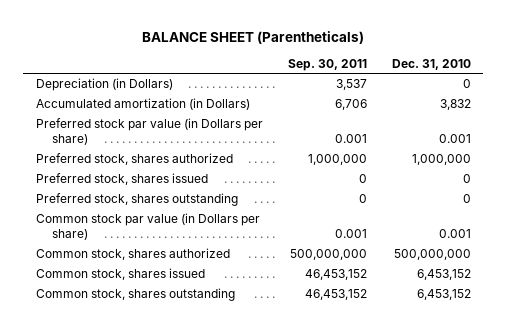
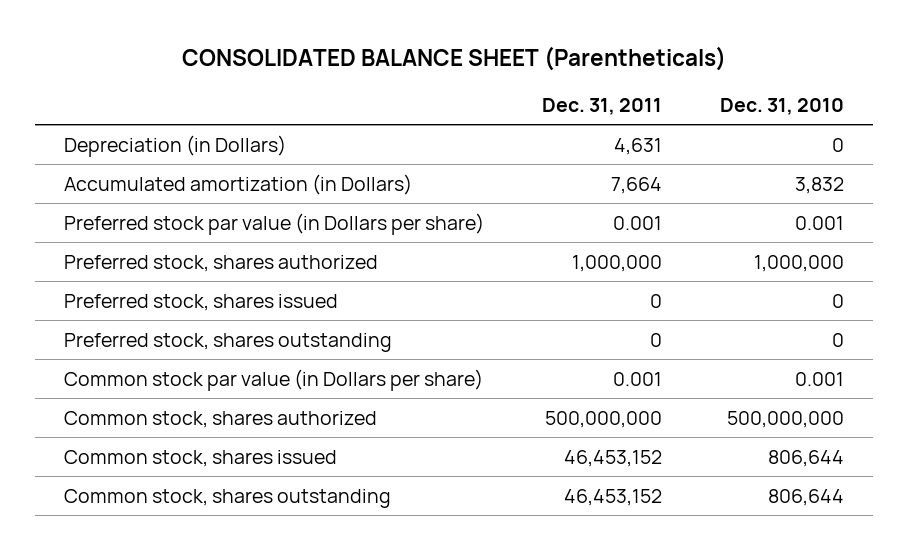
- BALANCE SHEET (Parentheticals)
+ CONSOLIDATED BALANCE SHEET (Parentheticals)
- | Sep. 30, 2011 | Dec. 31, 2010
+ | Dec. 31, 2011 | Dec. 31, 2010
- Common stock, shares issued | 46,453,152 | 6,453,152
- Common stock, shares outstanding | 46,453,152 | 6,453,152
+ Common stock, shares issued | 46,453,152 | 806,644
+ Common stock, shares outstanding | 46,453,152 | 806,644

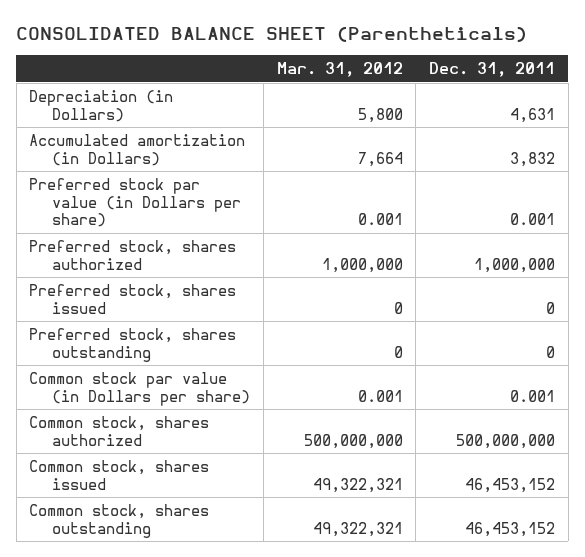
- | Dec. 31, 2011 | Dec. 31, 2010
+ | Mar. 31, 2012 | Dec. 31, 2011
- Accumulated amortization (in Dollars) | 7,664 | 3,832
+ Accumulated amortization (in Dollars) | 7,664 | 3,832

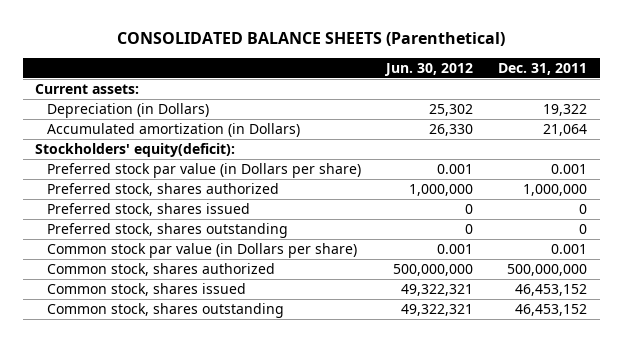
- CONSOLIDATED BALANCE SHEET (Parentheticals)
+ CONSOLIDATED BALANCE SHEETS (Parenthetical)
- | Mar. 31, 2012 | Dec. 31, 2011
+ | Jun. 30, 2012 | Dec. 31, 2011
- Depreciation (in Dollars) | 5,800 | 4,631
- Accumulated amortization (in Dollars) | 7,664 | 3,832
+ Current assets:
+ Depreciation (in Dollars) | 25,302 | 19,322
+ Accumulated amortization (in Dollars) | 26,330 | 21,064
+ Stockholders' equity(deficit):

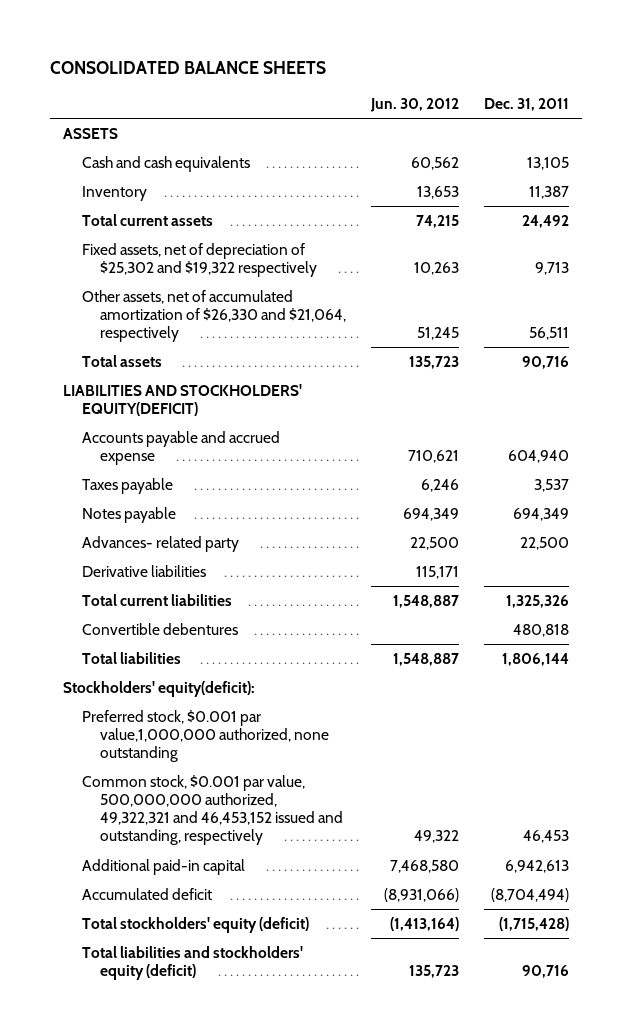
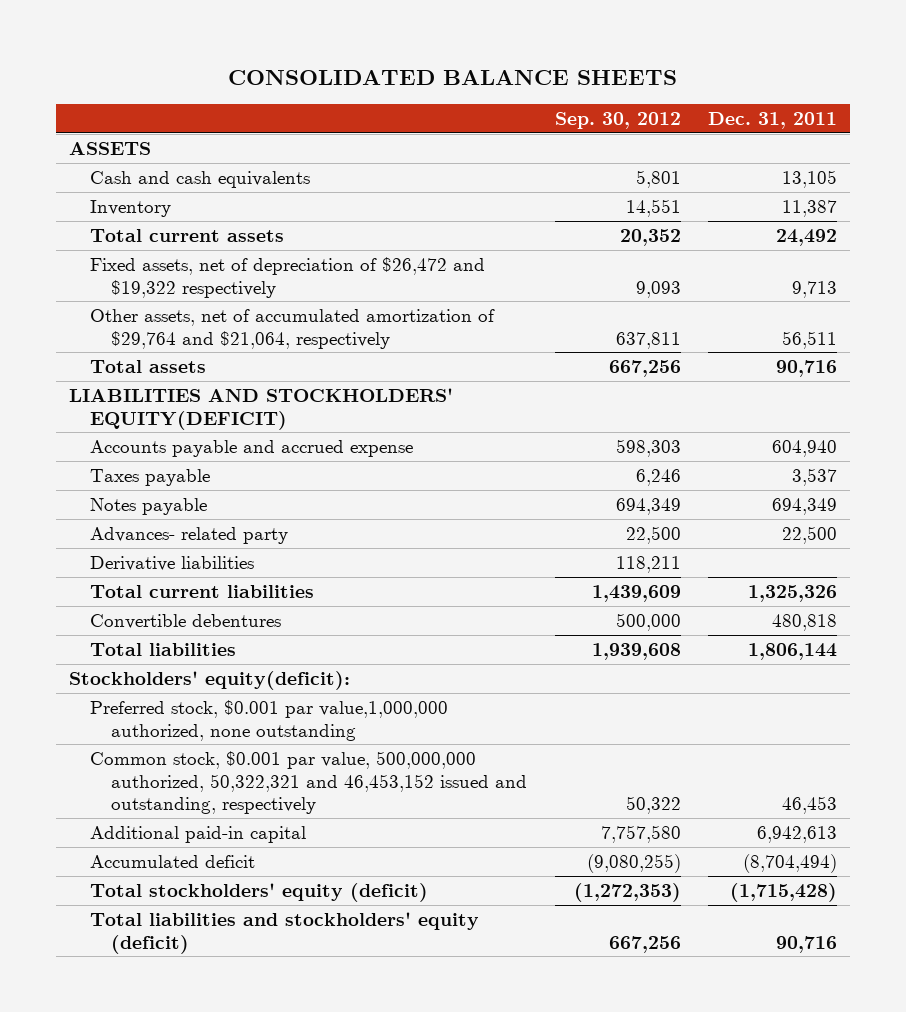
- | Jun. 30, 2012 | Dec. 31, 2011
+ | Sep. 30, 2012 | Dec. 31, 2011
- Fixed assets, net of depreciation of $25,302 and $19,322 respectively | 10,263 | 9,713
- Other assets, net of accumulated amortization of $26,330 and $21,064, respectively | 51,245 | 56,511
+ Fixed assets, net of depreciation of $26,472 and $19,322 respectively | 9,093 | 9,713
+ Other assets, net of accumulated amortization of $29,764 and $21,064, respectively | 637,811 | 56,511
- Common stock, $0.001 par value, 500,000,000 authorized, 49,322,321 and 46,453,152 issued and outstanding, respectively | 49,322 | 46,453
+ Common stock, $0.001 par value, 500,000,000 authorized, 50,322,321 and 46,453,152 issued and outstanding, respectively | 50,322 | 46,453

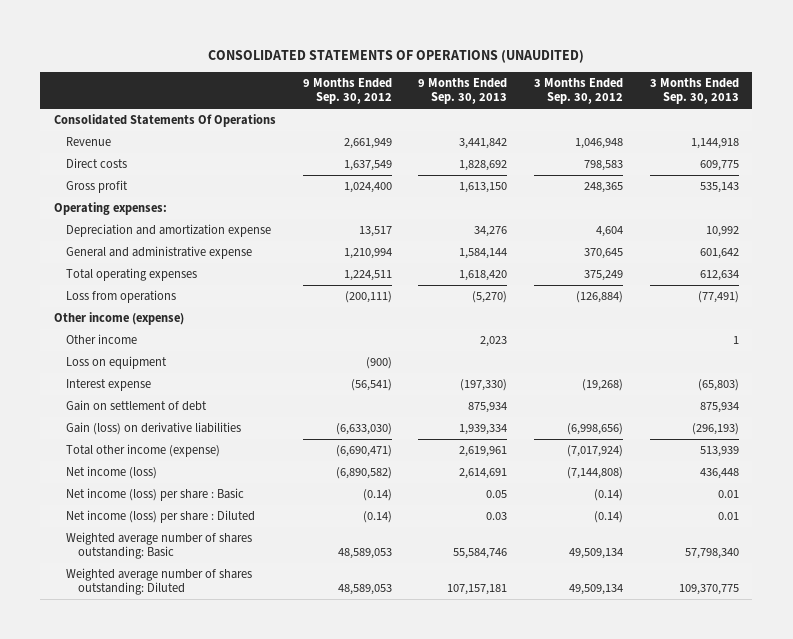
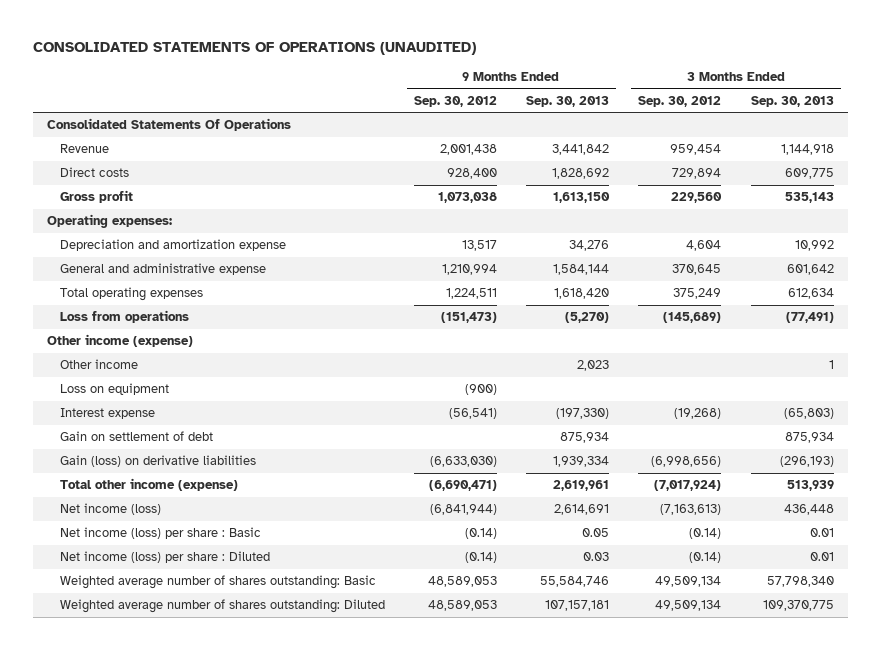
- Revenue | 2,661,949 | 3,441,842 | 1,046,948 | 1,144,918
- Direct costs | 1,637,549 | 1,828,692 | 798,583 | 609,775
- Gross profit | 1,024,400 | 1,613,150 | 248,365 | 535,143
+ Revenue | 2,001,438 | 3,441,842 | 959,454 | 1,144,918
+ Direct costs | 928,400 | 1,828,692 | 729,894 | 609,775
+ Gross profit | 1,073,038 | 1,613,150 | 229,560 | 535,143
- Loss from operations | (200,111) | (5,270) | (126,884) | (77,491)
+ Loss from operations | (151,473) | (5,270) | (145,689) | (77,491)
- Net income (loss) | (6,890,582) | 2,614,691 | (7,144,808) | 436,448
+ Net income (loss) | (6,841,944) | 2,614,691 | (7,163,613) | 436,448

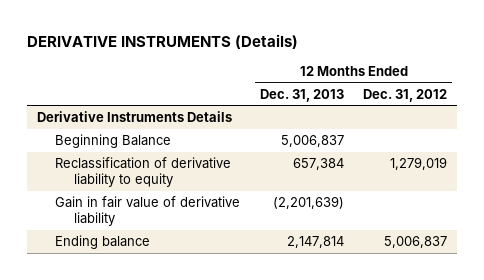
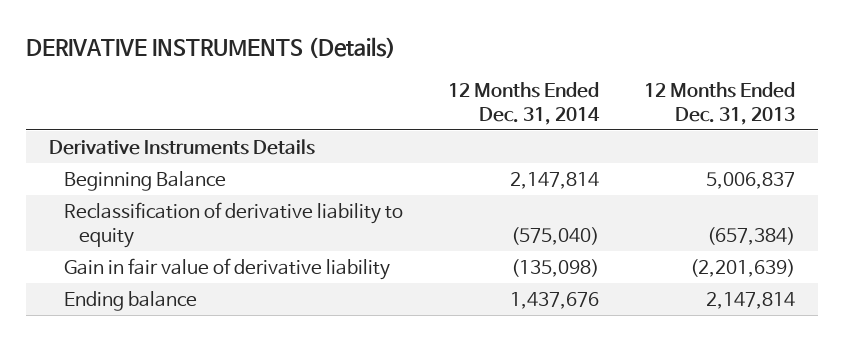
- | 12 Months Ended Dec. 31, 2013 | 12 Months Ended Dec. 31, 2012
+ | 12 Months Ended Dec. 31, 2014 | 12 Months Ended Dec. 31, 2013
- Reclassification of derivative liability to equity | 657,384 | 1,279,019
+ Reclassification of derivative liability to equity | (575,040) | (657,384)

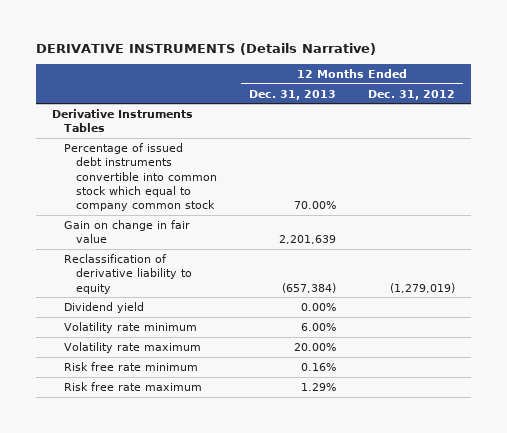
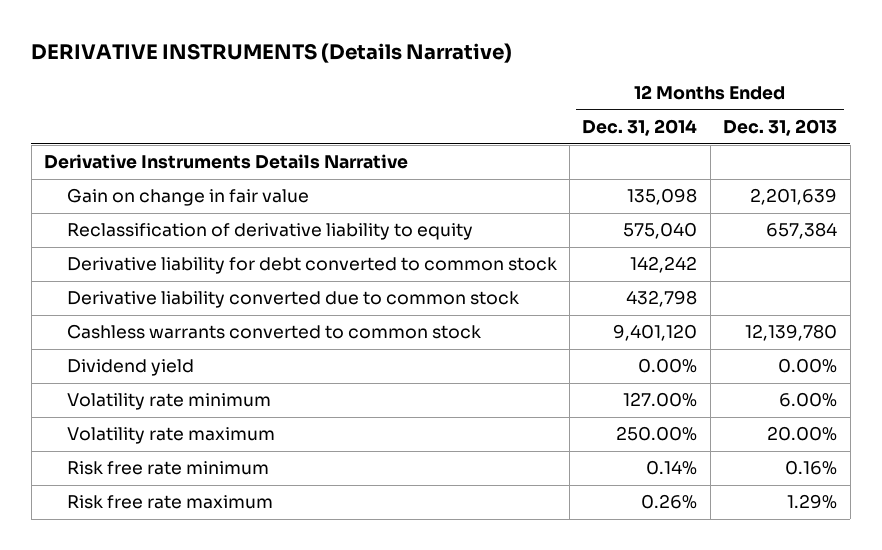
- | 12 Months Ended Dec. 31, 2013 | 12 Months Ended Dec. 31, 2012
+ | 12 Months Ended Dec. 31, 2014 | 12 Months Ended Dec. 31, 2013
- Derivative Instruments Tables
- Percentage of issued debt instruments convertible into common stock which equal to company common stock | 70.00% |
+ Derivative Instruments Details Narrative
- Reclassification of derivative liability to equity | (657,384) | (1,279,019)
+ Reclassification of derivative liability to equity | 575,040 | 657,384
+ Derivative liability for debt converted to common stock | 142,242 |
+ Derivative liability converted due to common stock | 432,798 |
+ Cashless warrants converted to common stock | 9,401,120 | 12,139,780

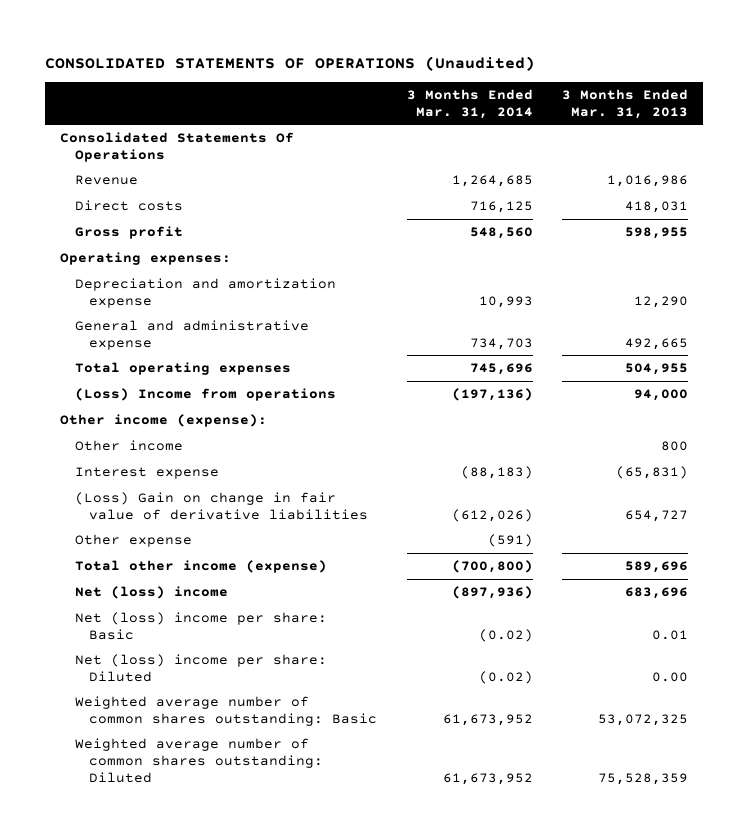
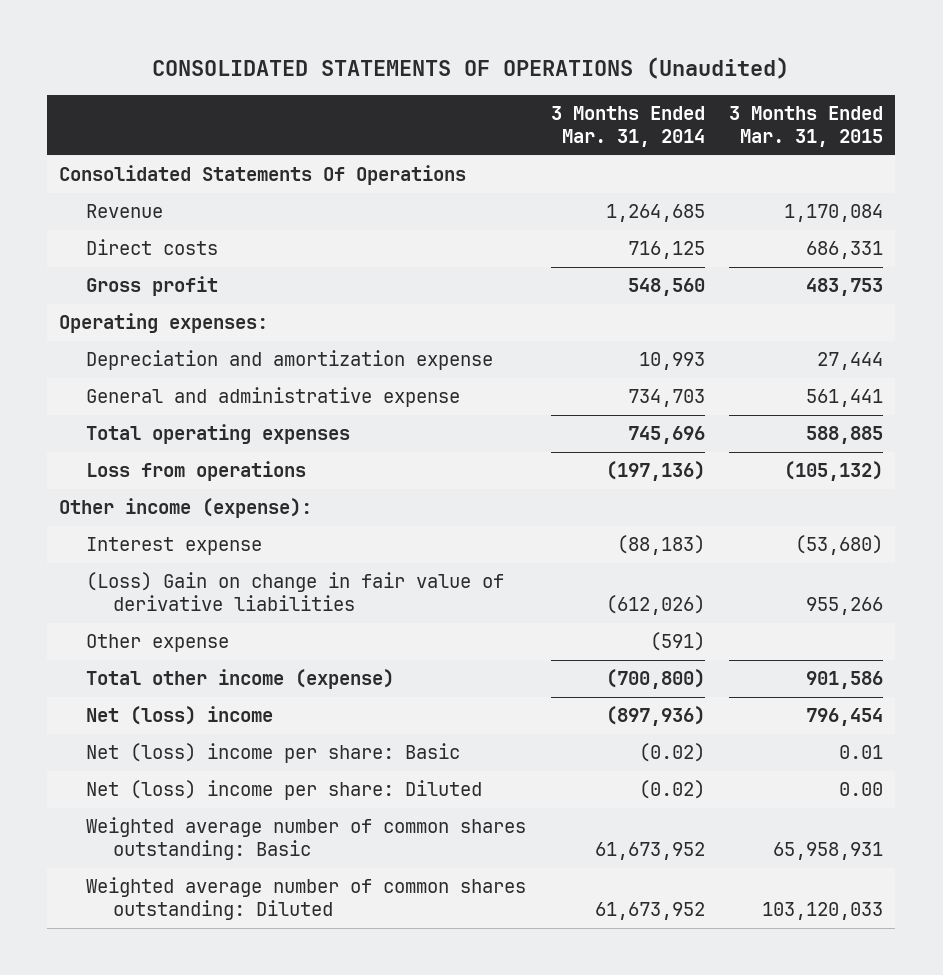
- | 3 Months Ended Mar. 31, 2014 | 3 Months Ended Mar. 31, 2013
+ | 3 Months Ended Mar. 31, 2014 | 3 Months Ended Mar. 31, 2015
- (Loss) Income from operations | (197,136) | 94,000
+ Loss from operations | (197,136) | (105,132)
- Other income | | 800

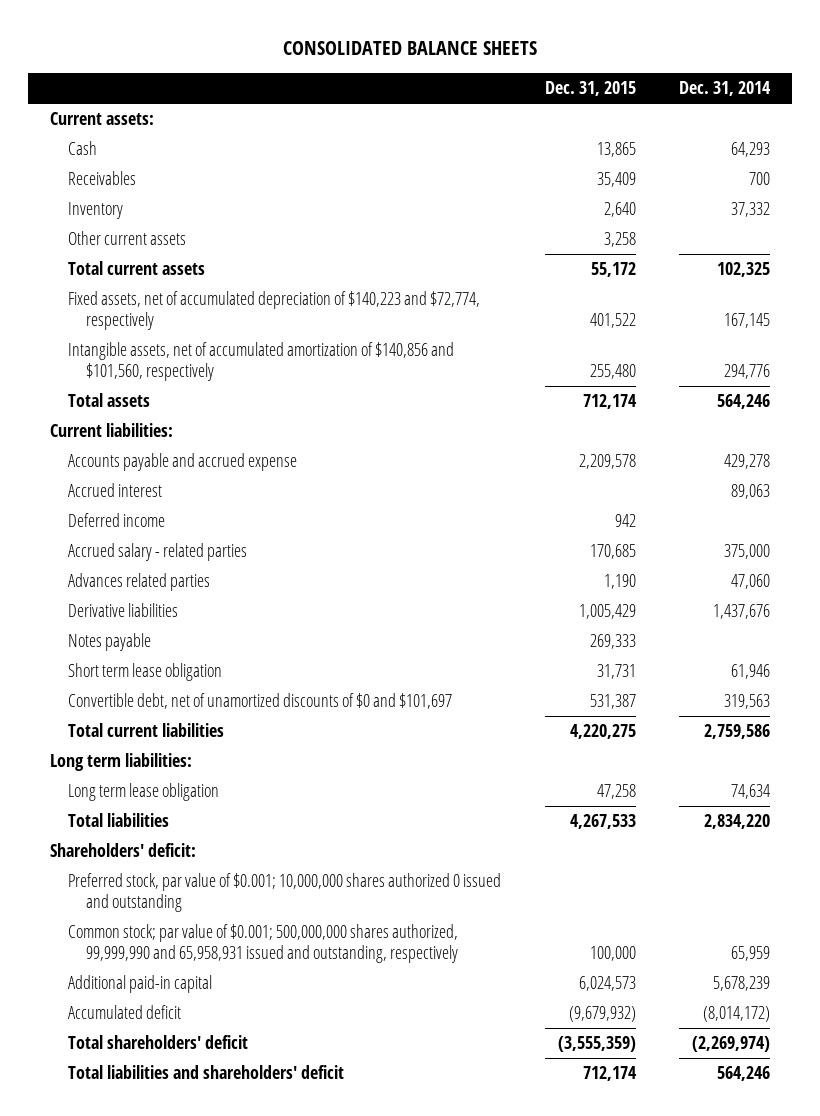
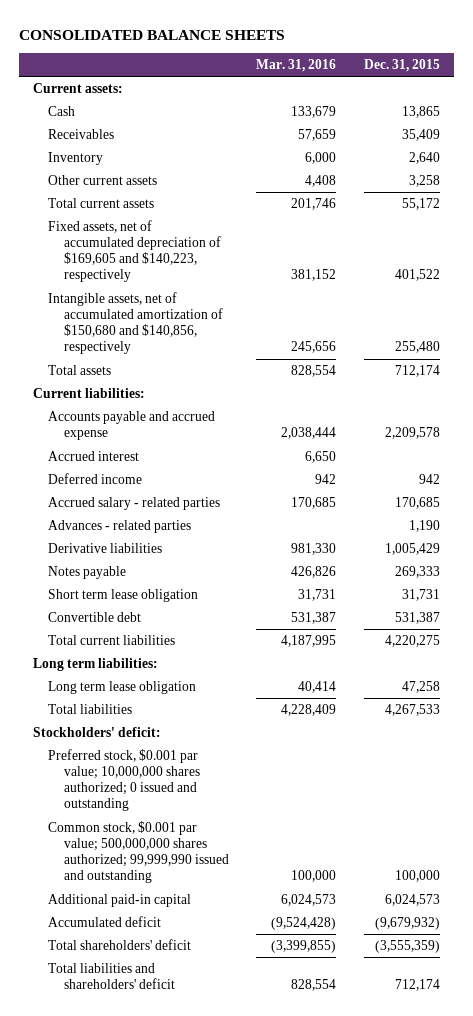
- | Dec. 31, 2015 | Dec. 31, 2014
+ | Mar. 31, 2016 | Dec. 31, 2015
- Fixed assets, net of accumulated depreciation of $140,223 and $72,774, respectively | 401,522 | 167,145
- Intangible assets, net of accumulated amortization of $140,856 and $101,560, respectively | 255,480 | 294,776
+ Fixed assets, net of accumulated depreciation of $169,605 and $140,223, respectively | 381,152 | 401,522
+ Intangible assets, net of accumulated amortization of $150,680 and $140,856, respectively | 245,656 | 255,480
- Advances related parties | 1,190 | 47,060
+ Advances - related parties | | 1,190
- Convertible debt, net of unamortized discounts of $0 and $101,697 | 531,387 | 319,563
+ Convertible debt | 531,387 | 531,387
- Shareholders' deficit:
- Preferred stock, par value of $0.001; 10,000,000 shares authorized 0 issued and outstanding
- Common stock; par value of $0.001; 500,000,000 shares authorized, 99,999,990 and 65,958,931 issued and outstanding, respectively | 100,000 | 65,959
+ Stockholders' deficit:
+ Preferred stock, $0.001 par value; 10,000,000 shares authorized; 0 issued and outstanding
+ Common stock, $0.001 par value; 500,000,000 shares authorized; 99,999,990 issued and outstanding | 100,000 | 100,000

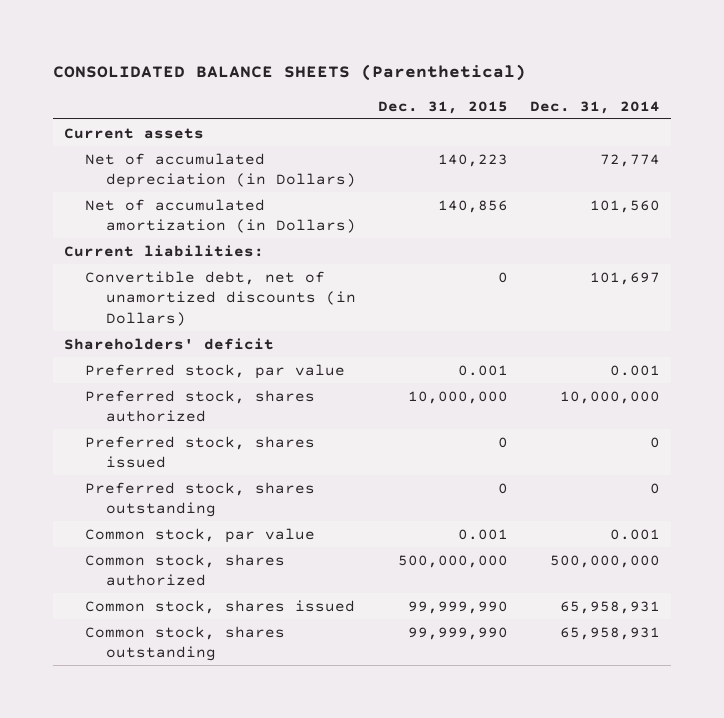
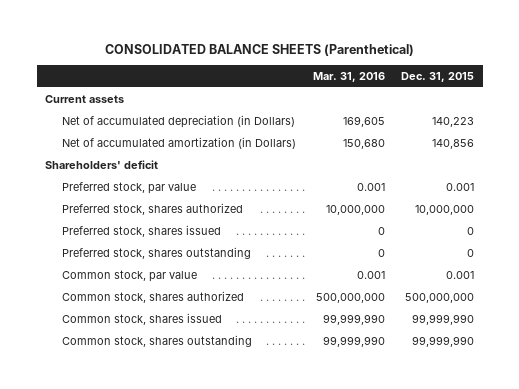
- | Dec. 31, 2015 | Dec. 31, 2014
+ | Mar. 31, 2016 | Dec. 31, 2015
- Current liabilities:
- Convertible debt, net of unamortized discounts (in Dollars) | 0 | 101,697

